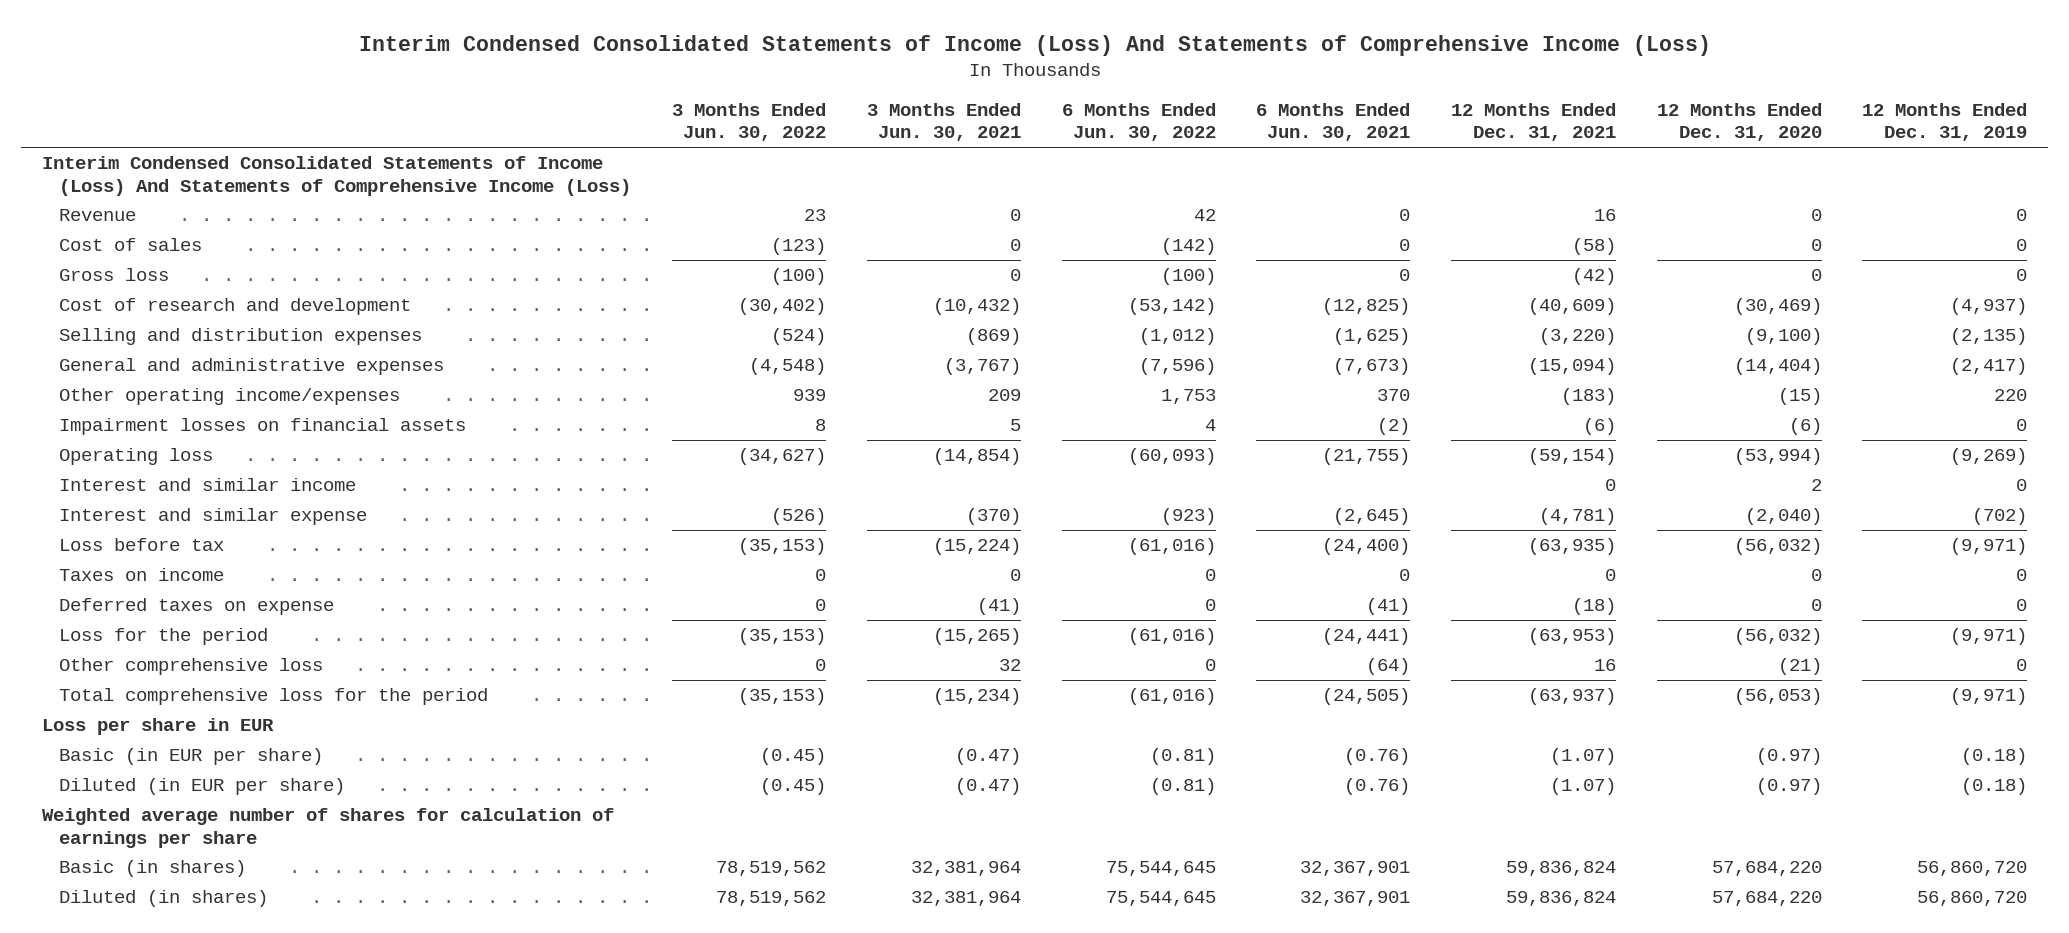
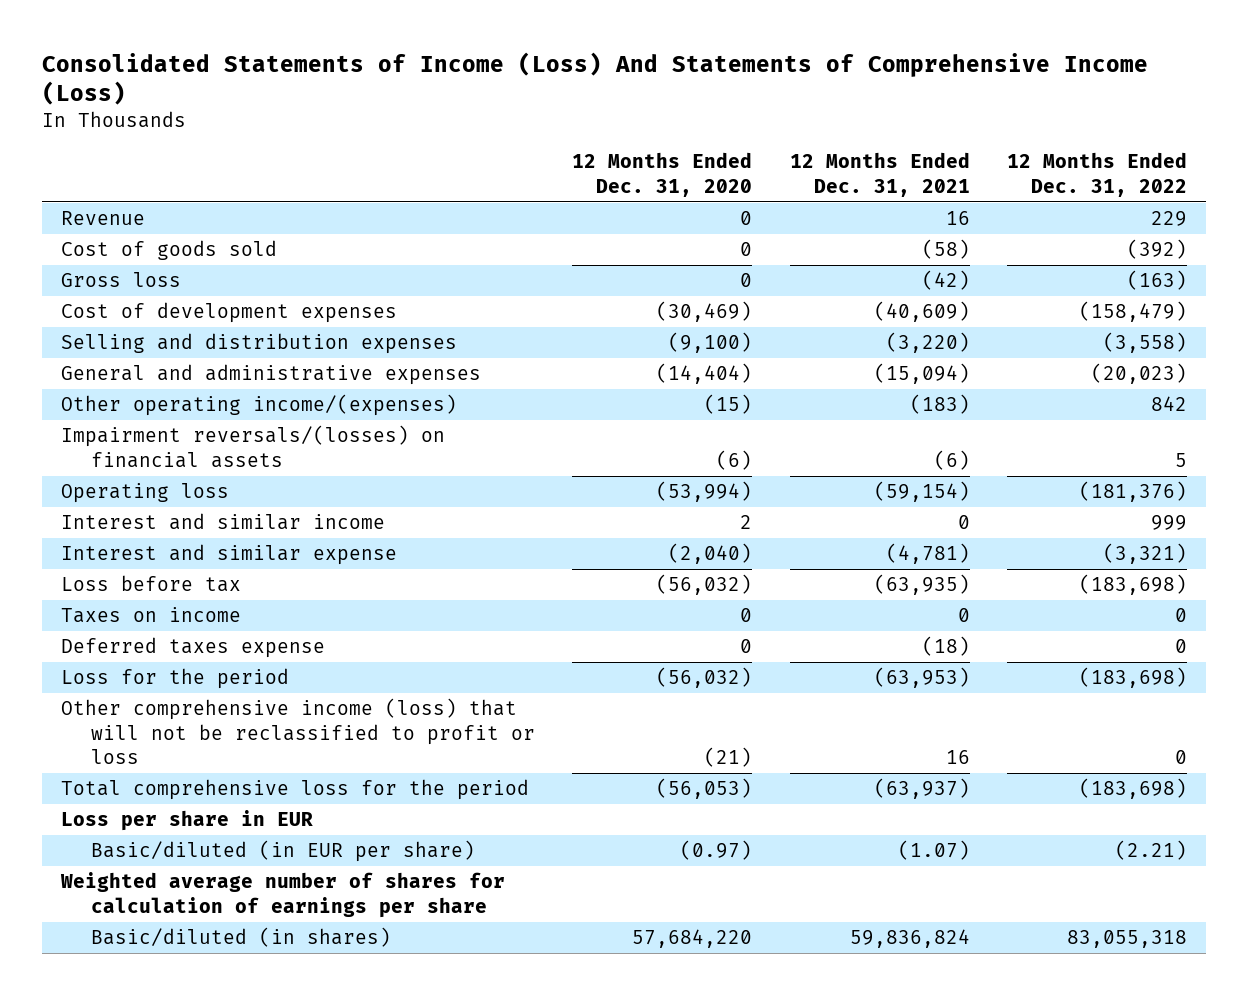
- Interim Condensed Consolidated Statements of Income (Loss) And Statements of Comprehensive Income (Loss)
+ Consolidated Statements of Income (Loss) And Statements of Comprehensive Income (Loss)
- | 3 Months Ended Jun. 30, 2022 | 3 Months Ended Jun. 30, 2021 | 6 Months Ended Jun. 30, 2022 | 6 Months Ended Jun. 30, 2021 | 12 Months Ended Dec. 31, 2021 | 12 Months Ended Dec. 31, 2020 | 12 Months Ended Dec. 31, 2019
+ | 12 Months Ended Dec. 31, 2020 | 12 Months Ended Dec. 31, 2021 | 12 Months Ended Dec. 31, 2022
- Interim Condensed Consolidated Statements of Income (Loss) And Statements of Comprehensive Income (Loss)
- Cost of sales | (123) | 0 | (142) | 0 | (58) | 0 | 0
+ Cost of goods sold | 0 | (58) | (392)
- Cost of research and development | (30,402) | (10,432) | (53,142) | (12,825) | (40,609) | (30,469) | (4,937)
+ Cost of development expenses | (30,469) | (40,609) | (158,479)
- Other operating income/expenses | 939 | 209 | 1,753 | 370 | (183) | (15) | 220
- Impairment losses on financial assets | 8 | 5 | 4 | (2) | (6) | (6) | 0
+ Other operating income/(expenses) | (15) | (183) | 842
+ Impairment reversals/(losses) on financial assets | (6) | (6) | 5
- Deferred taxes on expense | 0 | (41) | 0 | (41) | (18) | 0 | 0
+ Deferred taxes expense | 0 | (18) | 0
- Other comprehensive loss | 0 | 32 | 0 | (64) | 16 | (21) | 0
+ Other comprehensive income (loss) that will not be reclassified to profit or loss | (21) | 16 | 0
- Basic (in EUR per share) | (0.45) | (0.47) | (0.81) | (0.76) | (1.07) | (0.97) | (0.18)
- Diluted (in EUR per share) | (0.45) | (0.47) | (0.81) | (0.76) | (1.07) | (0.97) | (0.18)
+ Basic/diluted (in EUR per share) | (0.97) | (1.07) | (2.21)
- Basic (in shares) | 78,519,562 | 32,381,964 | 75,544,645 | 32,367,901 | 59,836,824 | 57,684,220 | 56,860,720
- Diluted (in shares) | 78,519,562 | 32,381,964 | 75,544,645 | 32,367,901 | 59,836,824 | 57,684,220 | 56,860,720
+ Basic/diluted (in shares) | 57,684,220 | 59,836,824 | 83,055,318

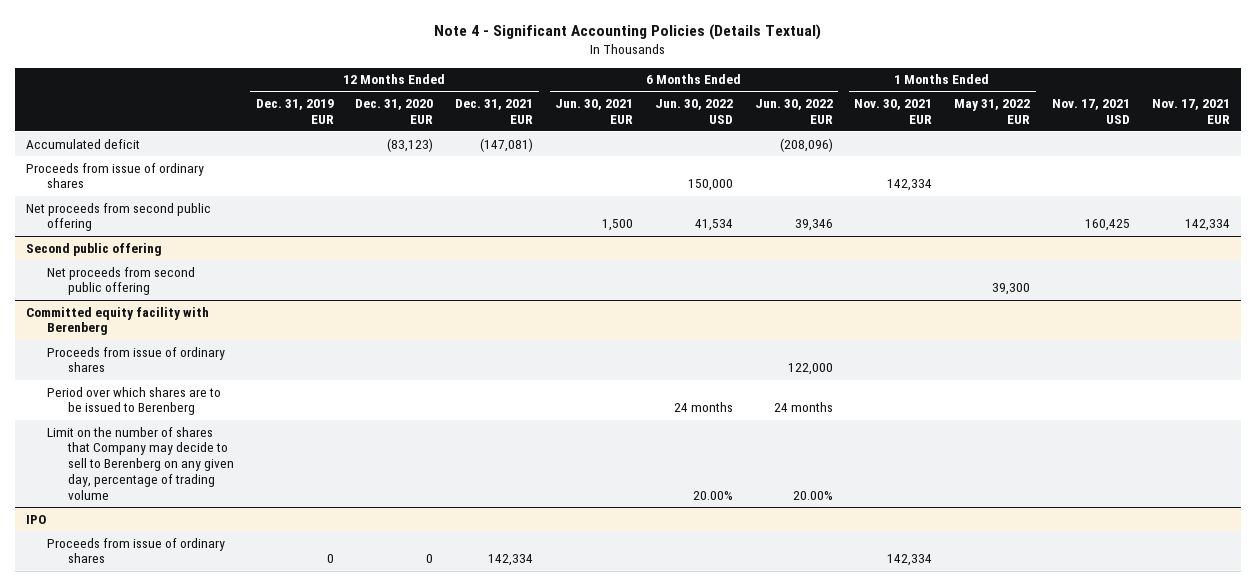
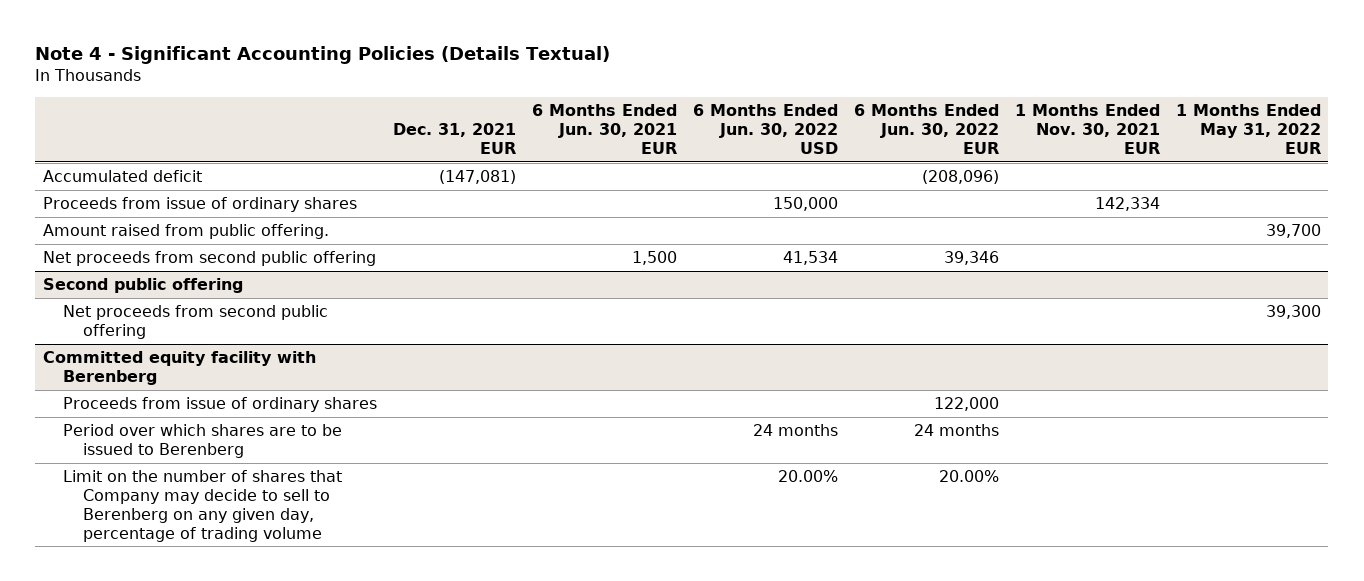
- | 12 Months Ended Dec. 31, 2019 EUR | 12 Months Ended Dec. 31, 2020 EUR | 12 Months Ended Dec. 31, 2021 EUR | 6 Months Ended Jun. 30, 2021 EUR | 6 Months Ended Jun. 30, 2022 USD | 6 Months Ended Jun. 30, 2022 EUR | 1 Months Ended Nov. 30, 2021 EUR | 1 Months Ended May 31, 2022 EUR | Nov. 17, 2021 USD | Nov. 17, 2021 EUR
+ | Dec. 31, 2021 EUR | 6 Months Ended Jun. 30, 2021 EUR | 6 Months Ended Jun. 30, 2022 USD | 6 Months Ended Jun. 30, 2022 EUR | 1 Months Ended Nov. 30, 2021 EUR | 1 Months Ended May 31, 2022 EUR
+ Amount raised from public offering. | | | | | | 39,700
- IPO
- Proceeds from issue of ordinary shares | 0 | 0 | 142,334 | | | | 142,334 | | |

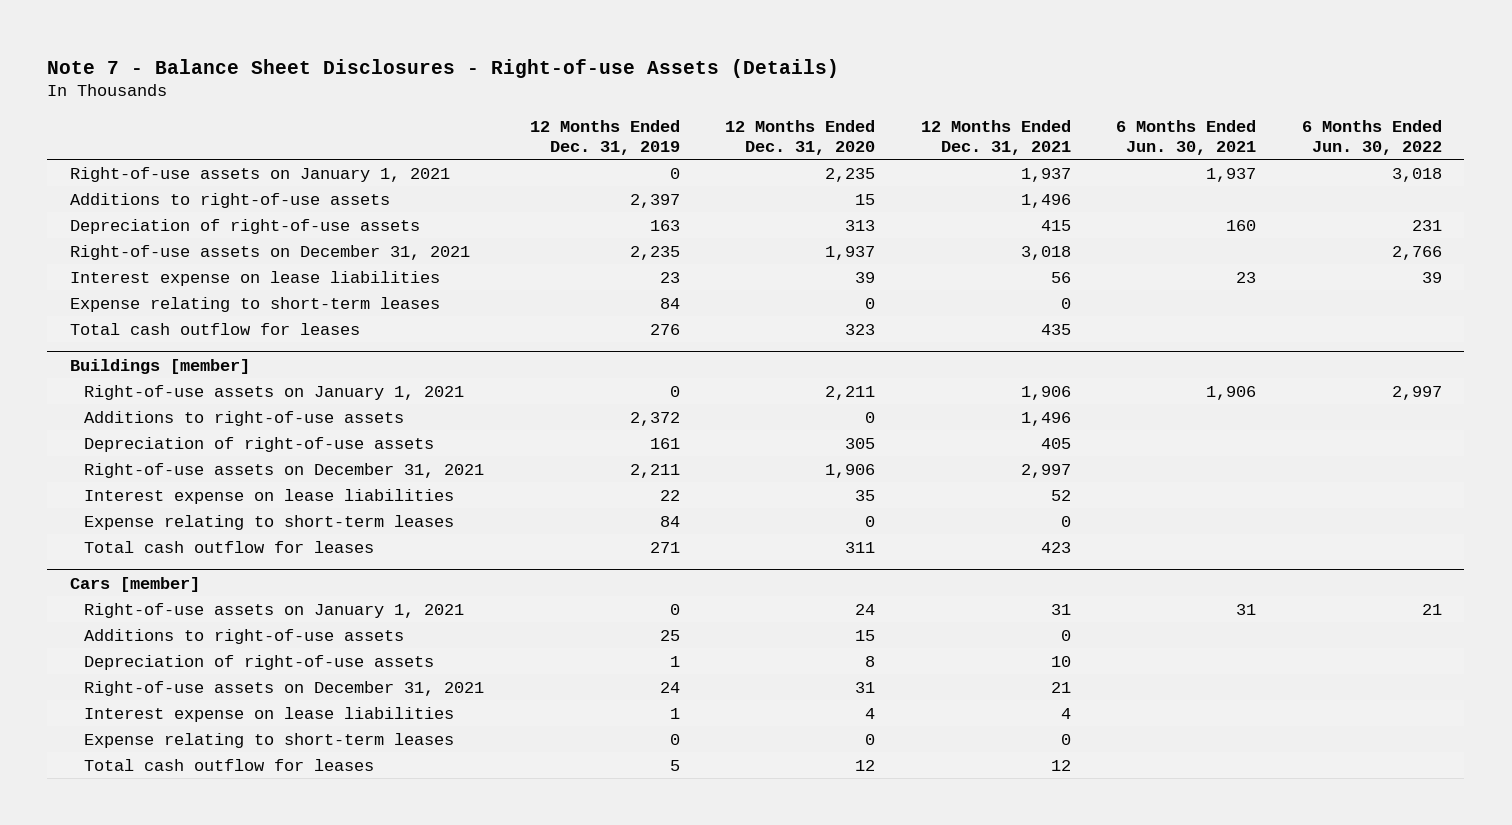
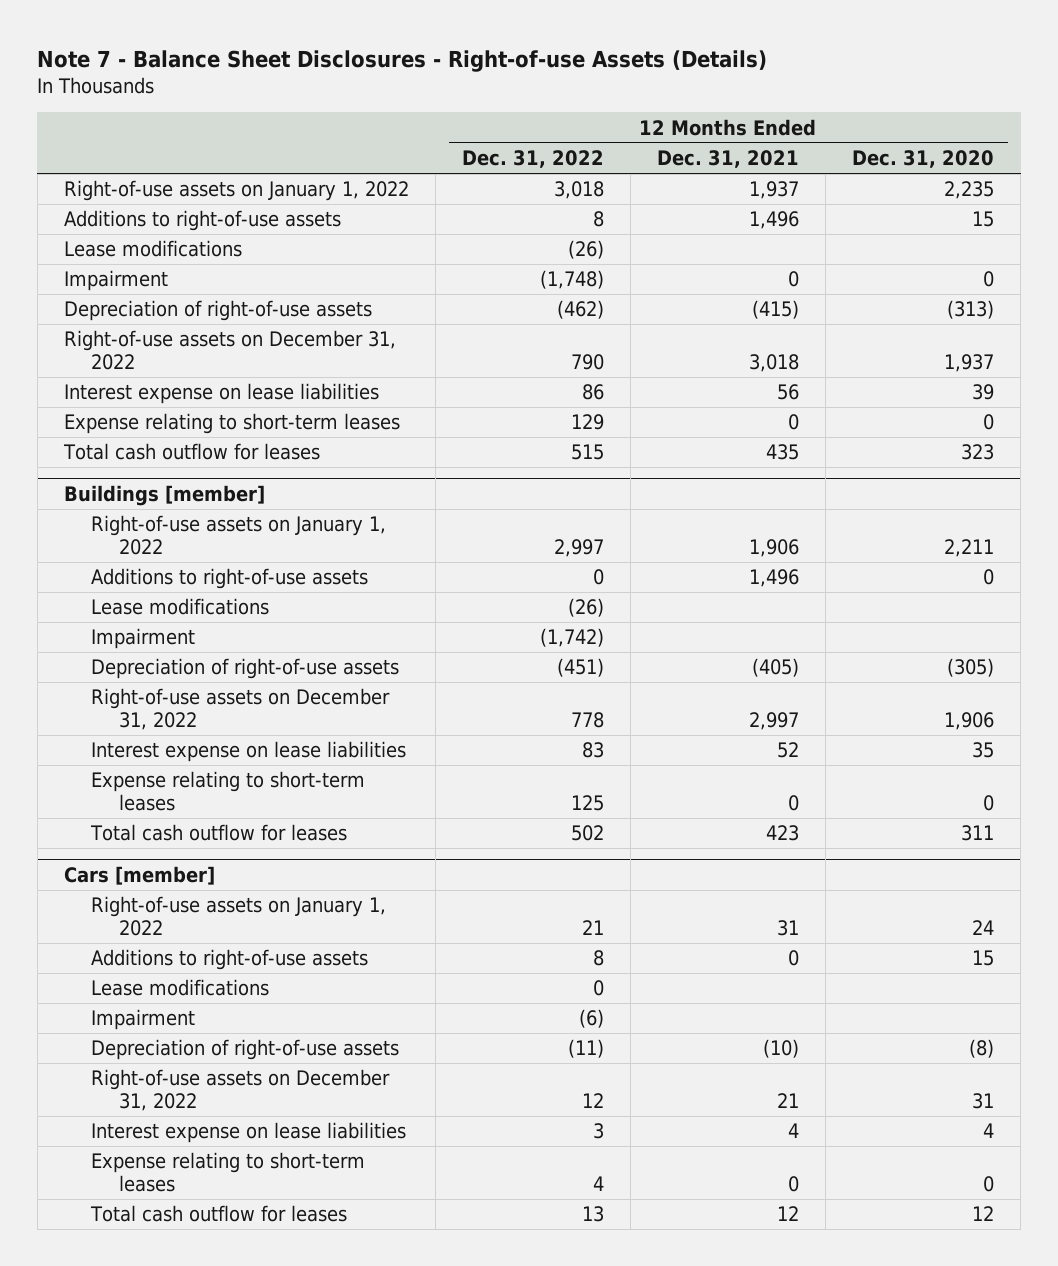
- | 12 Months Ended Dec. 31, 2019 | 12 Months Ended Dec. 31, 2020 | 12 Months Ended Dec. 31, 2021 | 6 Months Ended Jun. 30, 2021 | 6 Months Ended Jun. 30, 2022
+ | 12 Months Ended Dec. 31, 2022 | 12 Months Ended Dec. 31, 2021 | 12 Months Ended Dec. 31, 2020
- Right-of-use assets on January 1, 2021 | 0 | 2,235 | 1,937 | 1,937 | 3,018
+ Right-of-use assets on January 1, 2022 | 3,018 | 1,937 | 2,235
- Depreciation of right-of-use assets | 163 | 313 | 415 | 160 | 231
- Right-of-use assets on December 31, 2021 | 2,235 | 1,937 | 3,018 | | 2,766
+ Lease modifications | (26) | |
+ Impairment | (1,748) | 0 | 0
+ Depreciation of right-of-use assets | (462) | (415) | (313)
+ Right-of-use assets on December 31, 2022 | 790 | 3,018 | 1,937
@ Buildings [member]
- Right-of-use assets on January 1, 2021 | 0 | 2,211 | 1,906 | 1,906 | 2,997
+ Right-of-use assets on January 1, 2022 | 2,997 | 1,906 | 2,211
- Depreciation of right-of-use assets | 161 | 305 | 405 | |
- Right-of-use assets on December 31, 2021 | 2,211 | 1,906 | 2,997 | |
+ Lease modifications | (26) | |
+ Impairment | (1,742) | |
+ Depreciation of right-of-use assets | (451) | (405) | (305)
+ Right-of-use assets on December 31, 2022 | 778 | 2,997 | 1,906
@ Cars [member]
- Right-of-use assets on January 1, 2021 | 0 | 24 | 31 | 31 | 21
+ Right-of-use assets on January 1, 2022 | 21 | 31 | 24
- Depreciation of right-of-use assets | 1 | 8 | 10 | |
- Right-of-use assets on December 31, 2021 | 24 | 31 | 21 | |
+ Lease modifications | 0 | |
+ Impairment | (6) | |
+ Depreciation of right-of-use assets | (11) | (10) | (8)
+ Right-of-use assets on December 31, 2022 | 12 | 21 | 31

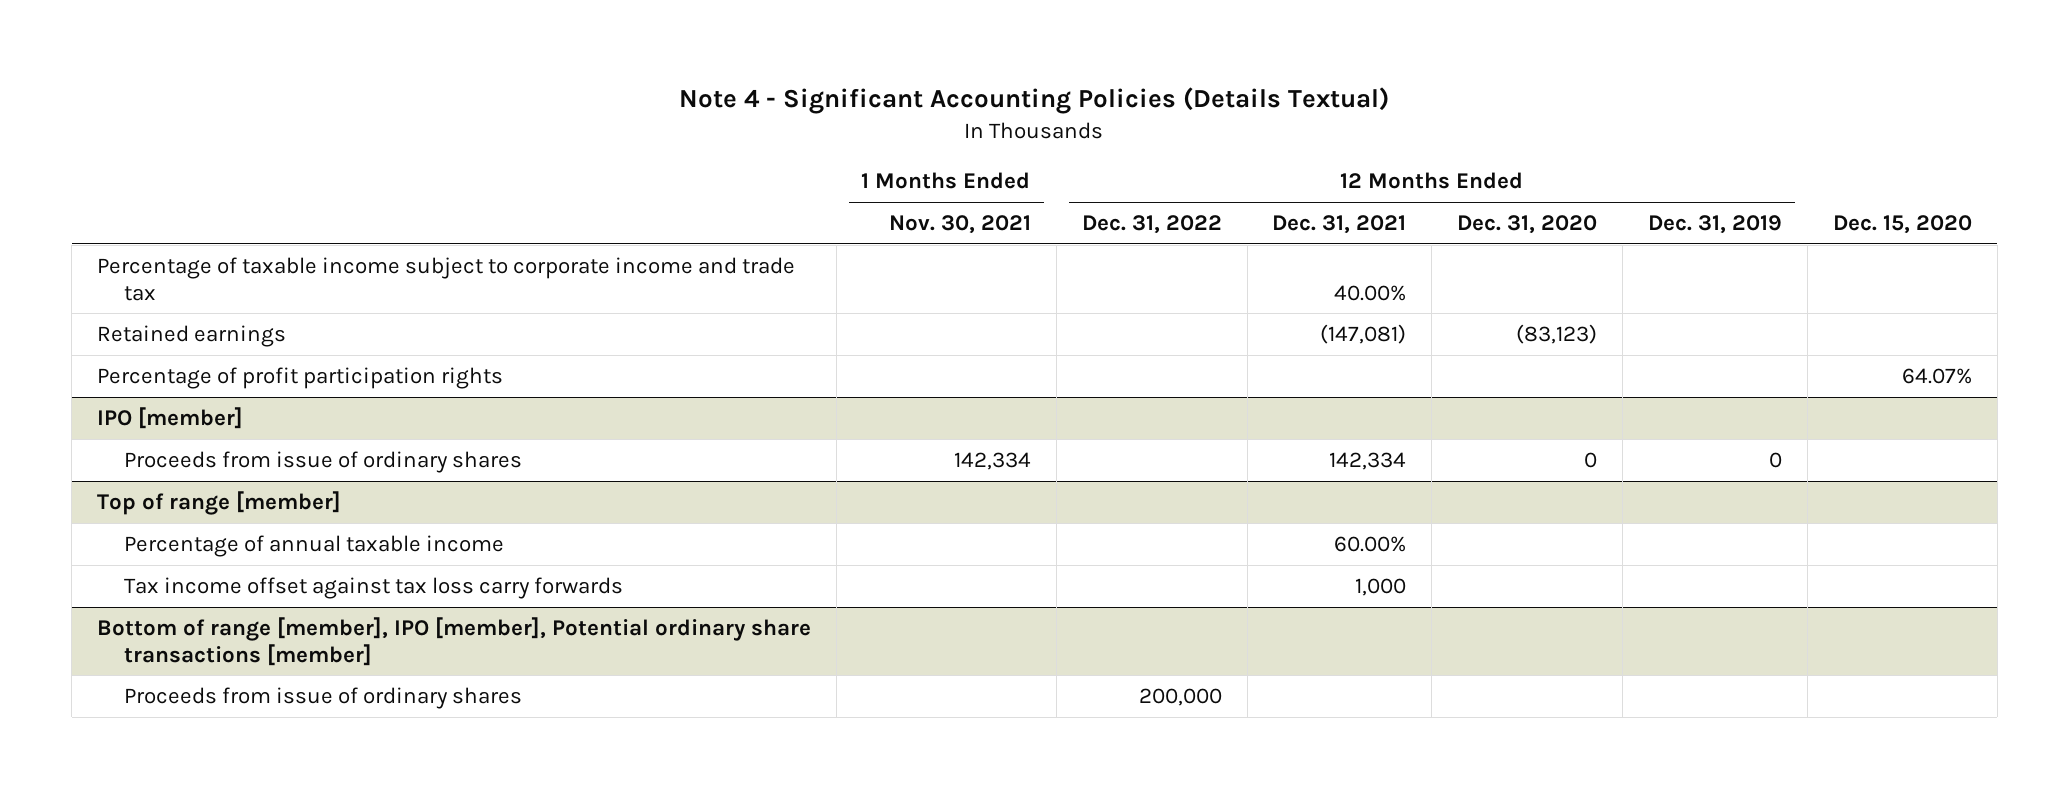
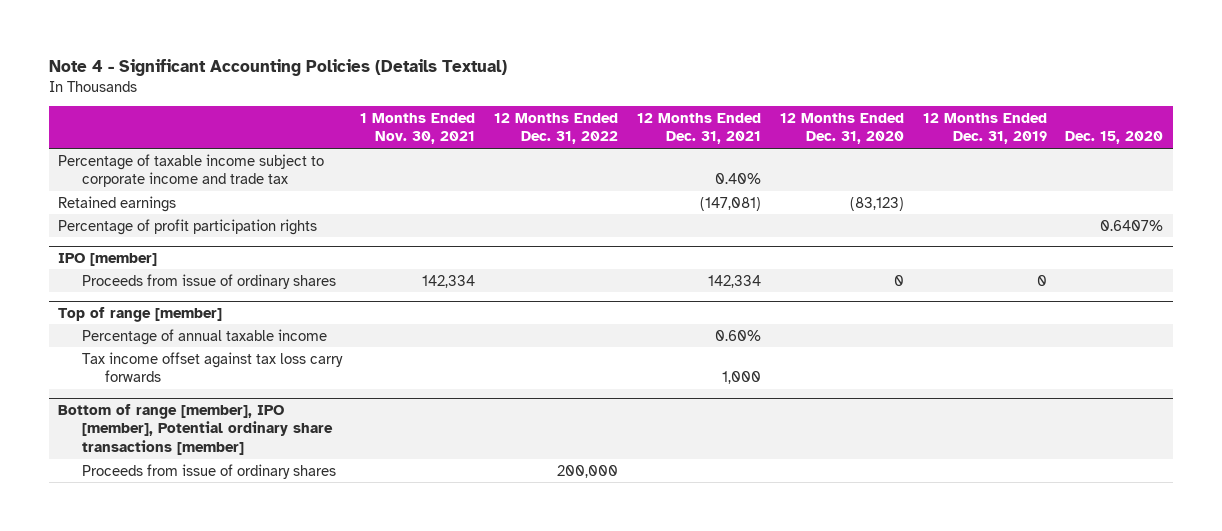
- Percentage of taxable income subject to corporate income and trade tax | | | 40.00% | | |
+ Percentage of taxable income subject to corporate income and trade tax | | | 0.40% | | |
- Percentage of profit participation rights | | | | | | 64.07%
+ Percentage of profit participation rights | | | | | | 0.6407%
@ Top of range [member]
- Percentage of annual taxable income | | | 60.00% | | |
+ Percentage of annual taxable income | | | 0.60% | | |

